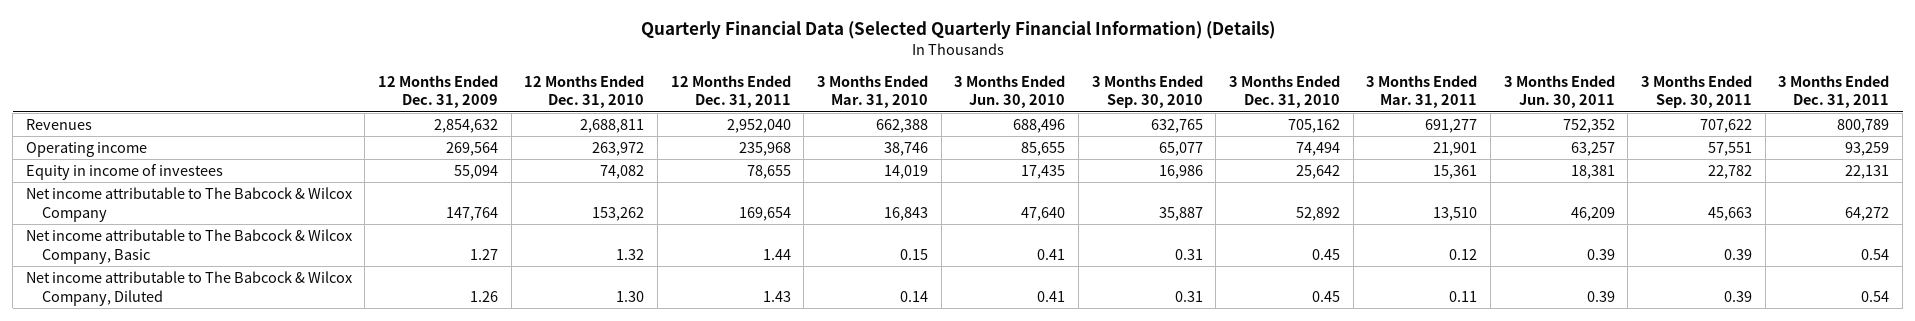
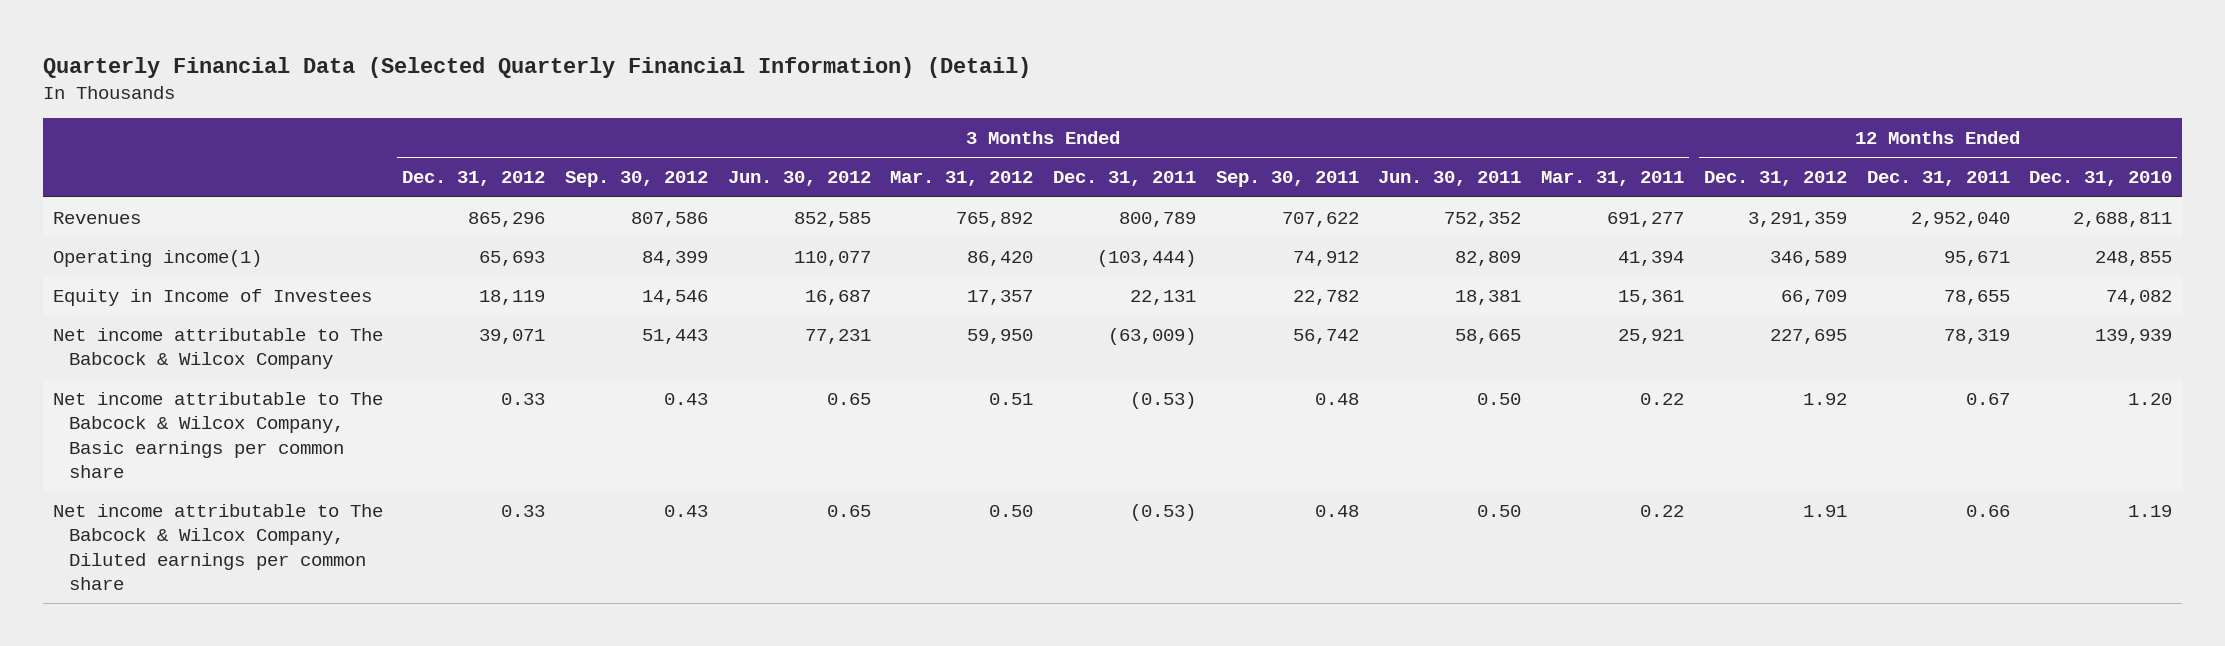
- Quarterly Financial Data (Selected Quarterly Financial Information) (Details)
+ Quarterly Financial Data (Selected Quarterly Financial Information) (Detail)
- | 12 Months Ended Dec. 31, 2009 | 12 Months Ended Dec. 31, 2010 | 12 Months Ended Dec. 31, 2011 | 3 Months Ended Mar. 31, 2010 | 3 Months Ended Jun. 30, 2010 | 3 Months Ended Sep. 30, 2010 | 3 Months Ended Dec. 31, 2010 | 3 Months Ended Mar. 31, 2011 | 3 Months Ended Jun. 30, 2011 | 3 Months Ended Sep. 30, 2011 | 3 Months Ended Dec. 31, 2011
+ | 3 Months Ended Dec. 31, 2012 | 3 Months Ended Sep. 30, 2012 | 3 Months Ended Jun. 30, 2012 | 3 Months Ended Mar. 31, 2012 | 3 Months Ended Dec. 31, 2011 | 3 Months Ended Sep. 30, 2011 | 3 Months Ended Jun. 30, 2011 | 3 Months Ended Mar. 31, 2011 | 12 Months Ended Dec. 31, 2012 | 12 Months Ended Dec. 31, 2011 | 12 Months Ended Dec. 31, 2010
- Operating income | 269,564 | 263,972 | 235,968 | 38,746 | 85,655 | 65,077 | 74,494 | 21,901 | 63,257 | 57,551 | 93,259
- Equity in income of investees | 55,094 | 74,082 | 78,655 | 14,019 | 17,435 | 16,986 | 25,642 | 15,361 | 18,381 | 22,782 | 22,131
- Net income attributable to The Babcock & Wilcox Company | 147,764 | 153,262 | 169,654 | 16,843 | 47,640 | 35,887 | 52,892 | 13,510 | 46,209 | 45,663 | 64,272
- Net income attributable to The Babcock & Wilcox Company, Basic | 1.27 | 1.32 | 1.44 | 0.15 | 0.41 | 0.31 | 0.45 | 0.12 | 0.39 | 0.39 | 0.54
- Net income attributable to The Babcock & Wilcox Company, Diluted | 1.26 | 1.30 | 1.43 | 0.14 | 0.41 | 0.31 | 0.45 | 0.11 | 0.39 | 0.39 | 0.54
+ Operating income(1) | 65,693 | 84,399 | 110,077 | 86,420 | (103,444) | 74,912 | 82,809 | 41,394 | 346,589 | 95,671 | 248,855
+ Equity in Income of Investees | 18,119 | 14,546 | 16,687 | 17,357 | 22,131 | 22,782 | 18,381 | 15,361 | 66,709 | 78,655 | 74,082
+ Net income attributable to The Babcock & Wilcox Company | 39,071 | 51,443 | 77,231 | 59,950 | (63,009) | 56,742 | 58,665 | 25,921 | 227,695 | 78,319 | 139,939
+ Net income attributable to The Babcock & Wilcox Company, Basic earnings per common share | 0.33 | 0.43 | 0.65 | 0.51 | (0.53) | 0.48 | 0.50 | 0.22 | 1.92 | 0.67 | 1.20
+ Net income attributable to The Babcock & Wilcox Company, Diluted earnings per common share | 0.33 | 0.43 | 0.65 | 0.50 | (0.53) | 0.48 | 0.50 | 0.22 | 1.91 | 0.66 | 1.19

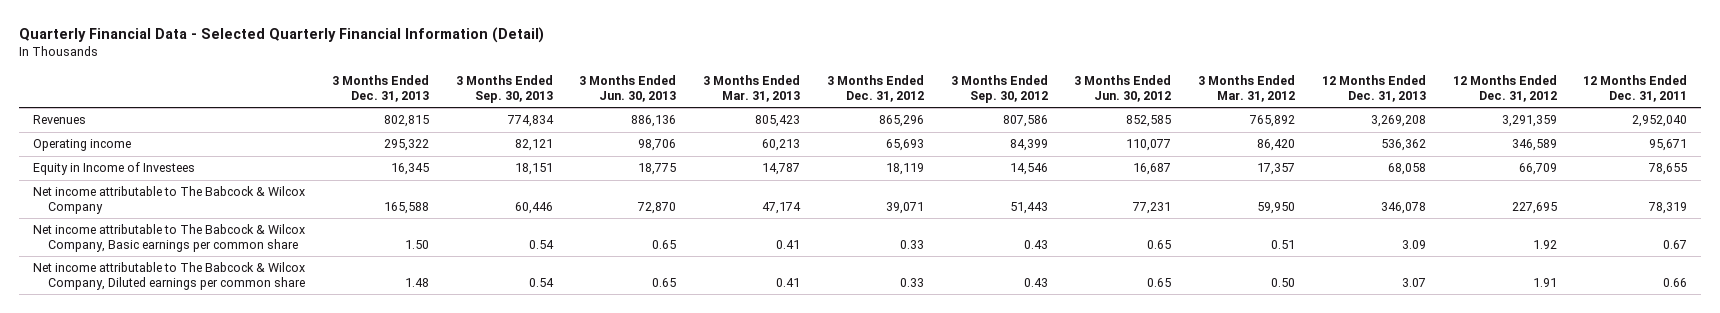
- Quarterly Financial Data (Selected Quarterly Financial Information) (Detail)
+ Quarterly Financial Data - Selected Quarterly Financial Information (Detail)
- | 3 Months Ended Dec. 31, 2012 | 3 Months Ended Sep. 30, 2012 | 3 Months Ended Jun. 30, 2012 | 3 Months Ended Mar. 31, 2012 | 3 Months Ended Dec. 31, 2011 | 3 Months Ended Sep. 30, 2011 | 3 Months Ended Jun. 30, 2011 | 3 Months Ended Mar. 31, 2011 | 12 Months Ended Dec. 31, 2012 | 12 Months Ended Dec. 31, 2011 | 12 Months Ended Dec. 31, 2010
+ | 3 Months Ended Dec. 31, 2013 | 3 Months Ended Sep. 30, 2013 | 3 Months Ended Jun. 30, 2013 | 3 Months Ended Mar. 31, 2013 | 3 Months Ended Dec. 31, 2012 | 3 Months Ended Sep. 30, 2012 | 3 Months Ended Jun. 30, 2012 | 3 Months Ended Mar. 31, 2012 | 12 Months Ended Dec. 31, 2013 | 12 Months Ended Dec. 31, 2012 | 12 Months Ended Dec. 31, 2011
- Operating income(1) | 65,693 | 84,399 | 110,077 | 86,420 | (103,444) | 74,912 | 82,809 | 41,394 | 346,589 | 95,671 | 248,855
+ Operating income | 295,322 | 82,121 | 98,706 | 60,213 | 65,693 | 84,399 | 110,077 | 86,420 | 536,362 | 346,589 | 95,671

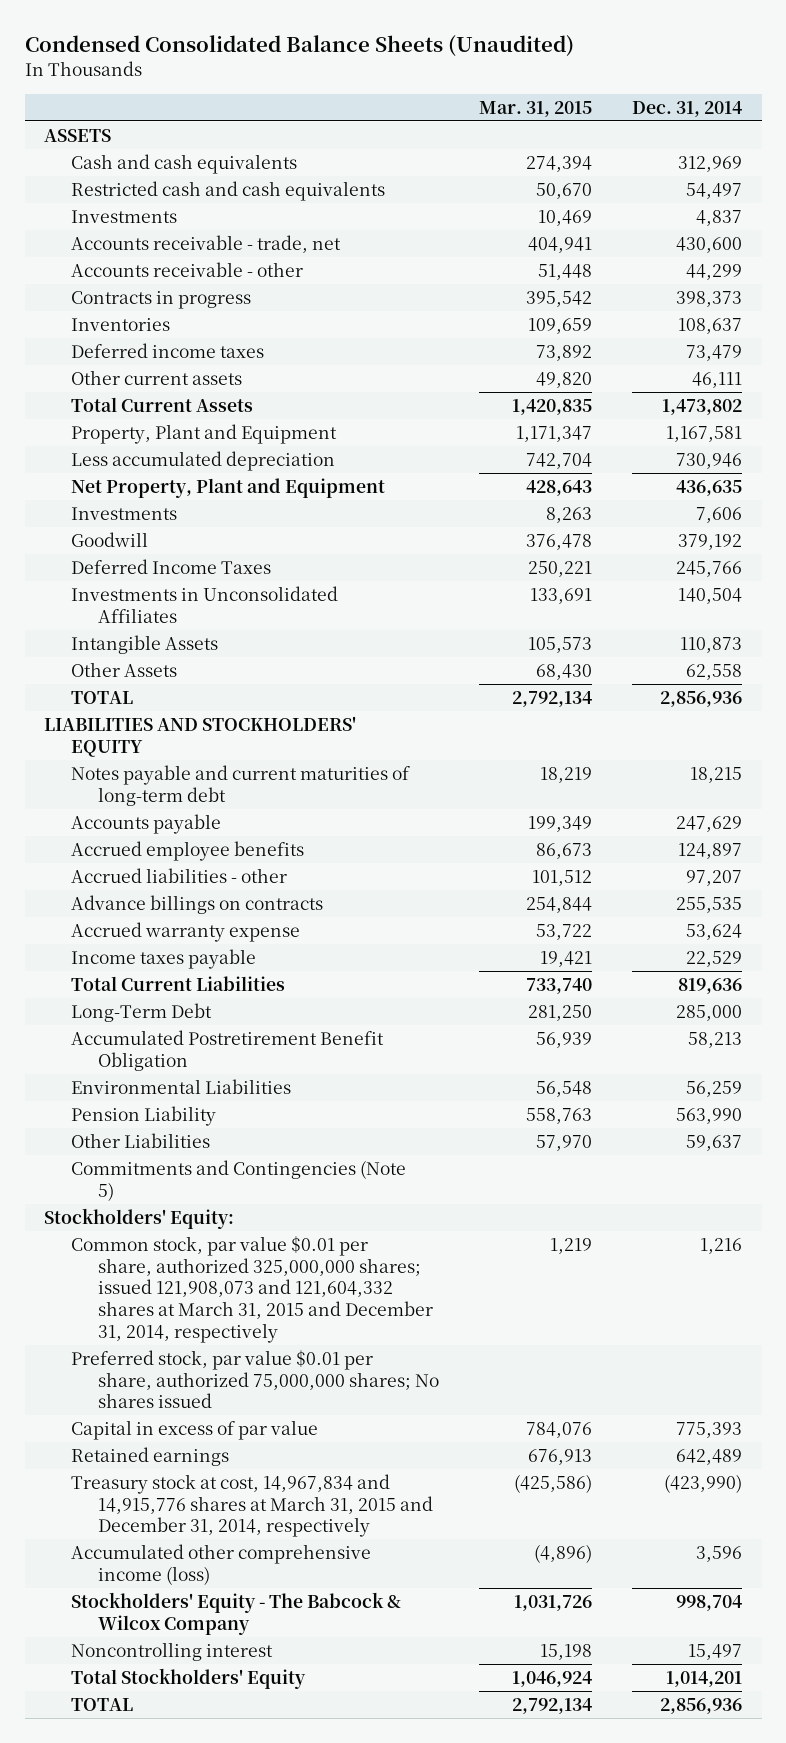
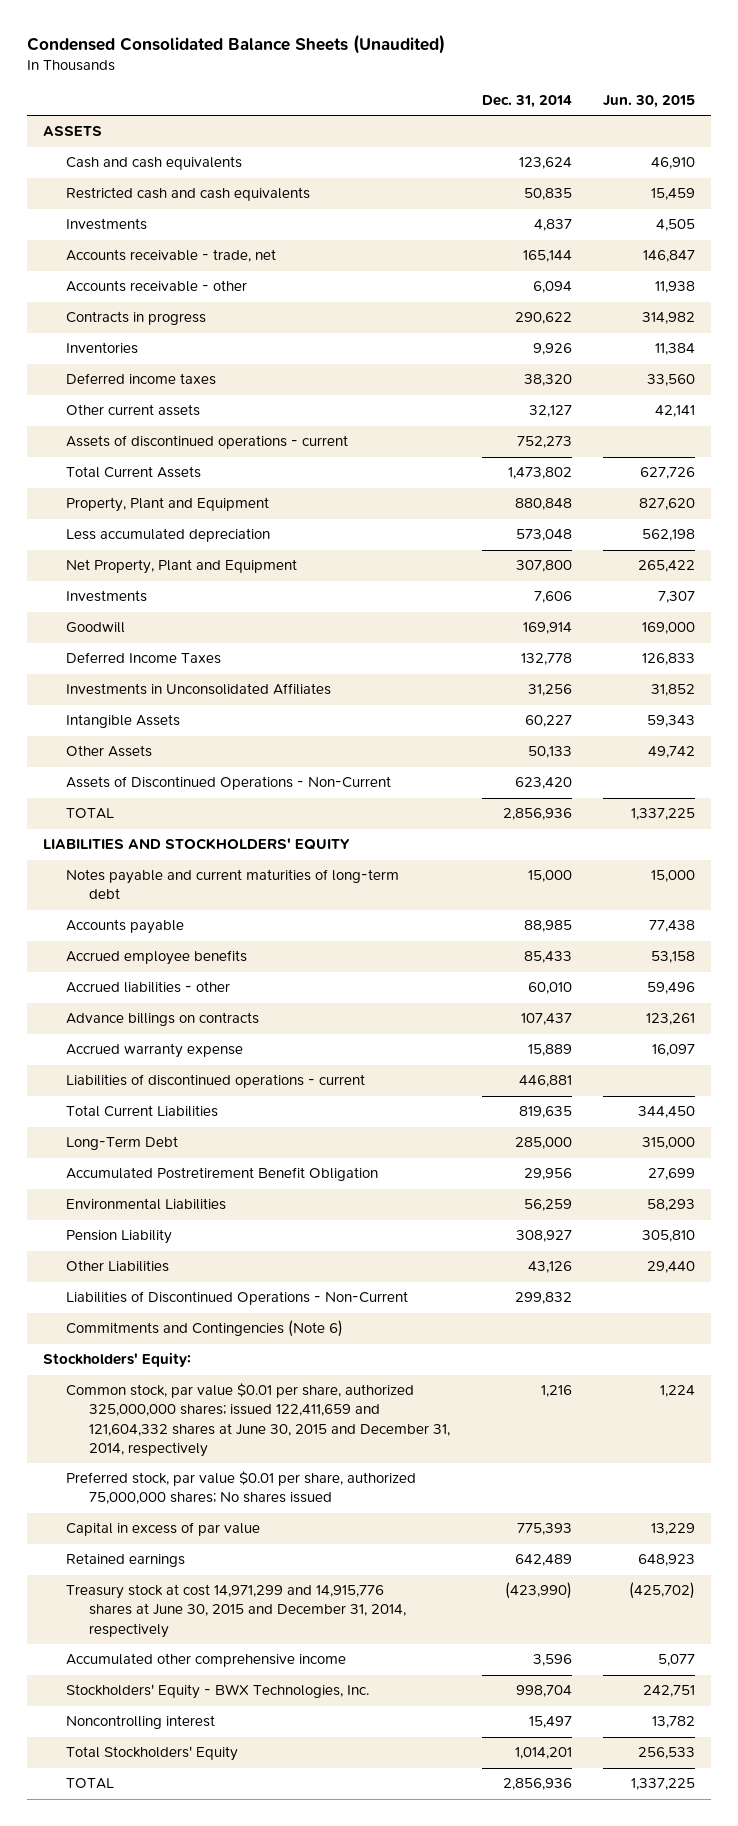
- | Mar. 31, 2015 | Dec. 31, 2014
+ | Dec. 31, 2014 | Jun. 30, 2015
- Cash and cash equivalents | 274,394 | 312,969
- Restricted cash and cash equivalents | 50,670 | 54,497
+ Cash and cash equivalents | 123,624 | 46,910
+ Restricted cash and cash equivalents | 50,835 | 15,459
- Accounts receivable - trade, net | 404,941 | 430,600
- Accounts receivable - other | 51,448 | 44,299
- Contracts in progress | 395,542 | 398,373
- Inventories | 109,659 | 108,637
- Deferred income taxes | 73,892 | 73,479
- Other current assets | 49,820 | 46,111
+ Accounts receivable - trade, net | 165,144 | 146,847
+ Accounts receivable - other | 6,094 | 11,938
+ Contracts in progress | 290,622 | 314,982
+ Inventories | 9,926 | 11,384
+ Deferred income taxes | 38,320 | 33,560
+ Other current assets | 32,127 | 42,141
+ Assets of discontinued operations - current | 752,273 |
- Property, Plant and Equipment | 1,171,347 | 1,167,581
- Less accumulated depreciation | 742,704 | 730,946
- Net Property, Plant and Equipment | 428,643 | 436,635
+ Property, Plant and Equipment | 880,848 | 827,620
+ Less accumulated depreciation | 573,048 | 562,198
+ Net Property, Plant and Equipment | 307,800 | 265,422
- Goodwill | 376,478 | 379,192
- Deferred Income Taxes | 250,221 | 245,766
- Investments in Unconsolidated Affiliates | 133,691 | 140,504
- Intangible Assets | 105,573 | 110,873
- Other Assets | 68,430 | 62,558
+ Goodwill | 169,914 | 169,000
+ Deferred Income Taxes | 132,778 | 126,833
+ Investments in Unconsolidated Affiliates | 31,256 | 31,852
+ Intangible Assets | 60,227 | 59,343
+ Other Assets | 50,133 | 49,742
+ Assets of Discontinued Operations - Non-Current | 623,420 |
- Notes payable and current maturities of long-term debt | 18,219 | 18,215
- Accounts payable | 199,349 | 247,629
- Accrued employee benefits | 86,673 | 124,897
- Accrued liabilities - other | 101,512 | 97,207
- Advance billings on contracts | 254,844 | 255,535
- Accrued warranty expense | 53,722 | 53,624
- Income taxes payable | 19,421 | 22,529
- Total Current Liabilities | 733,740 | 819,636
+ Notes payable and current maturities of long-term debt | 15,000 | 15,000
+ Accounts payable | 88,985 | 77,438
+ Accrued employee benefits | 85,433 | 53,158
+ Accrued liabilities - other | 60,010 | 59,496
+ Advance billings on contracts | 107,437 | 123,261
+ Accrued warranty expense | 15,889 | 16,097
+ Liabilities of discontinued operations - current | 446,881 |
+ Total Current Liabilities | 819,635 | 344,450
- Accumulated Postretirement Benefit Obligation | 56,939 | 58,213
+ Accumulated Postretirement Benefit Obligation | 29,956 | 27,699
- Pension Liability | 558,763 | 563,990
- Other Liabilities | 57,970 | 59,637
- Commitments and Contingencies (Note 5)
+ Pension Liability | 308,927 | 305,810
+ Other Liabilities | 43,126 | 29,440
+ Liabilities of Discontinued Operations - Non-Current | 299,832 |
+ Commitments and Contingencies (Note 6)
- Common stock, par value $0.01 per share, authorized 325,000,000 shares; issued 121,908,073 and 121,604,332 shares at March 31, 2015 and December 31, 2014, respectively | 1,219 | 1,216
+ Common stock, par value $0.01 per share, authorized 325,000,000 shares; issued 122,411,659 and 121,604,332 shares at June 30, 2015 and December 31, 2014, respectively | 1,216 | 1,224
- Treasury stock at cost, 14,967,834 and 14,915,776 shares at March 31, 2015 and December 31, 2014, respectively | (425,586) | (423,990)
- Accumulated other comprehensive income (loss) | (4,896) | 3,596
- Stockholders' Equity - The Babcock & Wilcox Company | 1,031,726 | 998,704
+ Treasury stock at cost 14,971,299 and 14,915,776 shares at June 30, 2015 and December 31, 2014, respectively | (423,990) | (425,702)
+ Accumulated other comprehensive income | 3,596 | 5,077
+ Stockholders' Equity - BWX Technologies, Inc. | 998,704 | 242,751

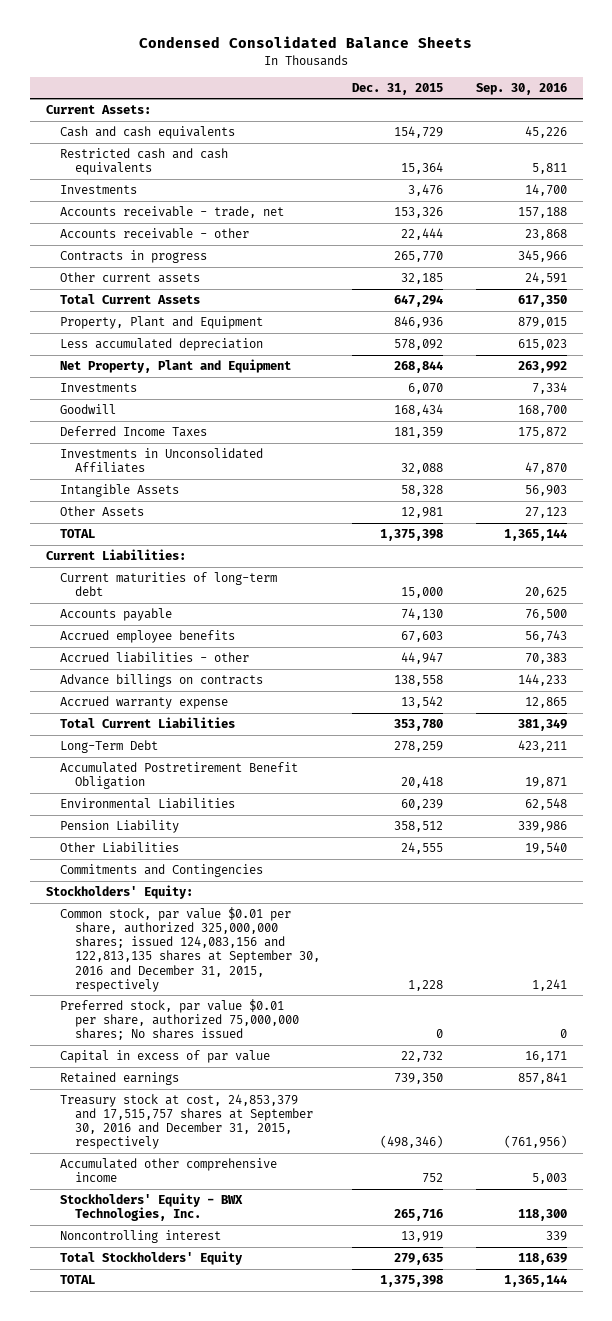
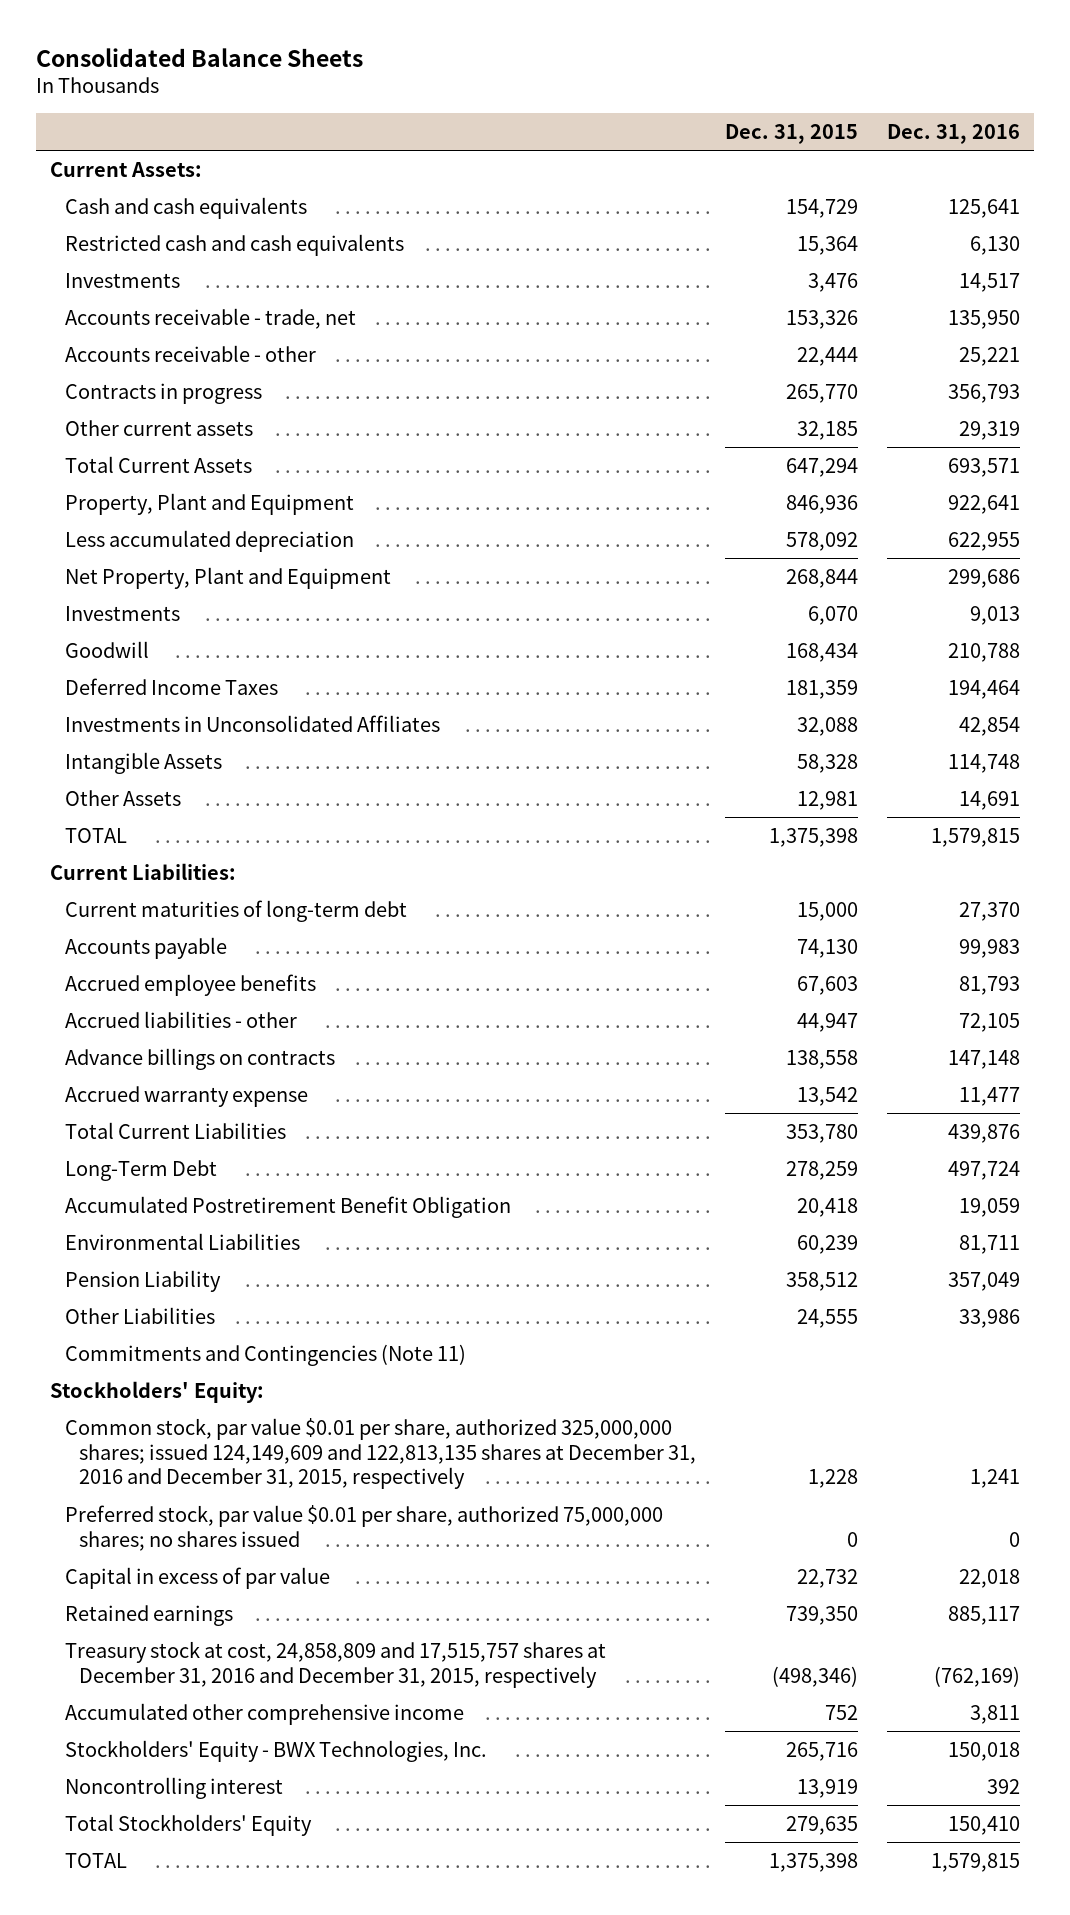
- Condensed Consolidated Balance Sheets
+ Consolidated Balance Sheets
- | Dec. 31, 2015 | Sep. 30, 2016
+ | Dec. 31, 2015 | Dec. 31, 2016
- Commitments and Contingencies
+ Commitments and Contingencies (Note 11)
- Common stock, par value $0.01 per share, authorized 325,000,000 shares; issued 124,083,156 and 122,813,135 shares at September 30, 2016 and December 31, 2015, respectively | 1,228 | 1,241
- Preferred stock, par value $0.01 per share, authorized 75,000,000 shares; No shares issued | 0 | 0
+ Common stock, par value $0.01 per share, authorized 325,000,000 shares; issued 124,149,609 and 122,813,135 shares at December 31, 2016 and December 31, 2015, respectively | 1,228 | 1,241
+ Preferred stock, par value $0.01 per share, authorized 75,000,000 shares; no shares issued | 0 | 0
- Treasury stock at cost, 24,853,379 and 17,515,757 shares at September 30, 2016 and December 31, 2015, respectively | (498,346) | (761,956)
+ Treasury stock at cost, 24,858,809 and 17,515,757 shares at December 31, 2016 and December 31, 2015, respectively | (498,346) | (762,169)

